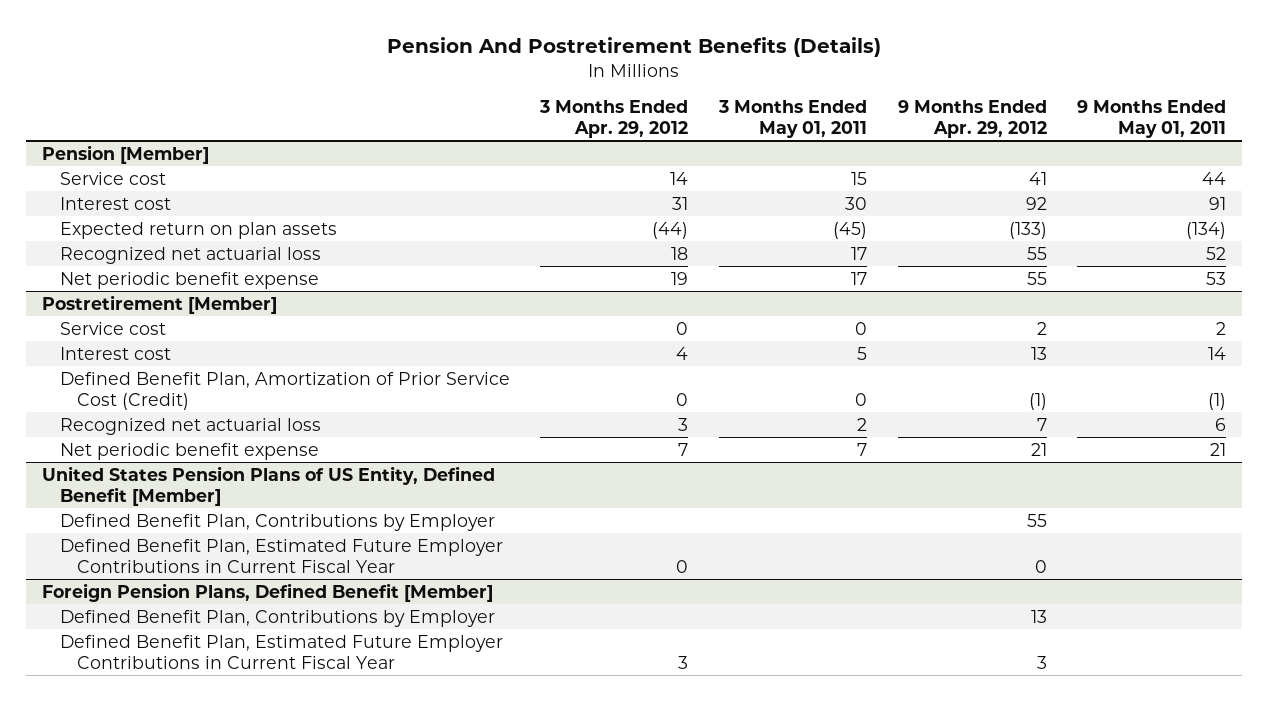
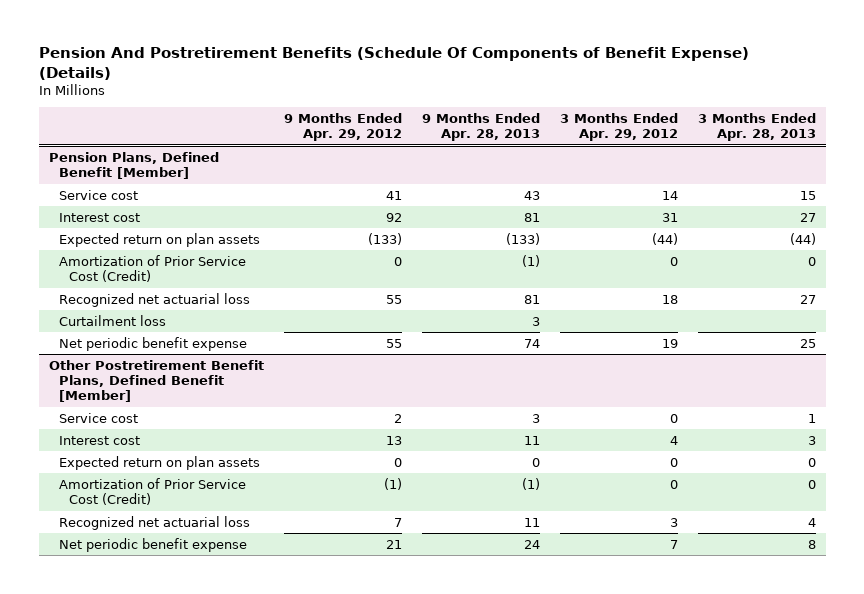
- Pension And Postretirement Benefits (Details)
+ Pension And Postretirement Benefits (Schedule Of Components of Benefit Expense) (Details)
- | 3 Months Ended Apr. 29, 2012 | 3 Months Ended May 01, 2011 | 9 Months Ended Apr. 29, 2012 | 9 Months Ended May 01, 2011
+ | 9 Months Ended Apr. 29, 2012 | 9 Months Ended Apr. 28, 2013 | 3 Months Ended Apr. 29, 2012 | 3 Months Ended Apr. 28, 2013
- Pension [Member]
+ Pension Plans, Defined Benefit [Member]
+ Amortization of Prior Service Cost (Credit) | 0 | (1) | 0 | 0
+ Curtailment loss | | 3 | |
- Postretirement [Member]
+ Other Postretirement Benefit Plans, Defined Benefit [Member]
- Defined Benefit Plan, Amortization of Prior Service Cost (Credit) | 0 | 0 | (1) | (1)
+ Expected return on plan assets | 0 | 0 | 0 | 0
+ Amortization of Prior Service Cost (Credit) | (1) | (1) | 0 | 0
- United States Pension Plans of US Entity, Defined Benefit [Member]
- Defined Benefit Plan, Contributions by Employer | | | 55 |
- Defined Benefit Plan, Estimated Future Employer Contributions in Current Fiscal Year | 0 | | 0 |
- Foreign Pension Plans, Defined Benefit [Member]
- Defined Benefit Plan, Contributions by Employer | | | 13 |
- Defined Benefit Plan, Estimated Future Employer Contributions in Current Fiscal Year | 3 | | 3 |

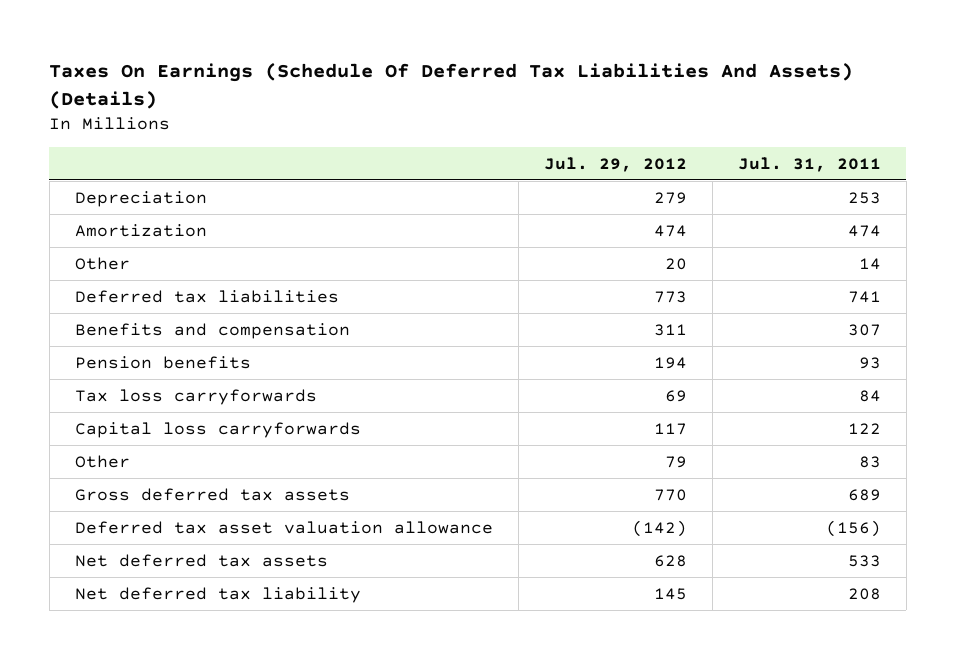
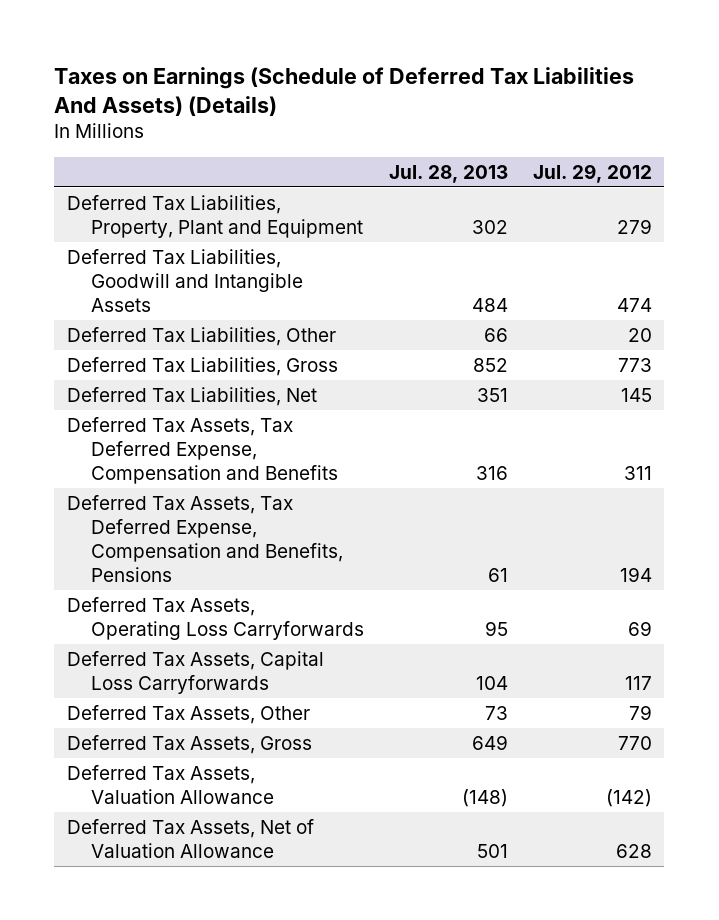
- Taxes On Earnings (Schedule Of Deferred Tax Liabilities And Assets) (Details)
+ Taxes on Earnings (Schedule of Deferred Tax Liabilities And Assets) (Details)
- | Jul. 29, 2012 | Jul. 31, 2011
+ | Jul. 28, 2013 | Jul. 29, 2012
- Depreciation | 279 | 253
- Amortization | 474 | 474
- Other | 20 | 14
- Deferred tax liabilities | 773 | 741
- Benefits and compensation | 311 | 307
- Pension benefits | 194 | 93
- Tax loss carryforwards | 69 | 84
- Capital loss carryforwards | 117 | 122
- Other | 79 | 83
- Gross deferred tax assets | 770 | 689
- Deferred tax asset valuation allowance | (142) | (156)
- Net deferred tax assets | 628 | 533
- Net deferred tax liability | 145 | 208
+ Deferred Tax Liabilities, Property, Plant and Equipment | 302 | 279
+ Deferred Tax Liabilities, Goodwill and Intangible Assets | 484 | 474
+ Deferred Tax Liabilities, Other | 66 | 20
+ Deferred Tax Liabilities, Gross | 852 | 773
+ Deferred Tax Liabilities, Net | 351 | 145
+ Deferred Tax Assets, Tax Deferred Expense, Compensation and Benefits | 316 | 311
+ Deferred Tax Assets, Tax Deferred Expense, Compensation and Benefits, Pensions | 61 | 194
+ Deferred Tax Assets, Operating Loss Carryforwards | 95 | 69
+ Deferred Tax Assets, Capital Loss Carryforwards | 104 | 117
+ Deferred Tax Assets, Other | 73 | 79
+ Deferred Tax Assets, Gross | 649 | 770
+ Deferred Tax Assets, Valuation Allowance | (148) | (142)
+ Deferred Tax Assets, Net of Valuation Allowance | 501 | 628

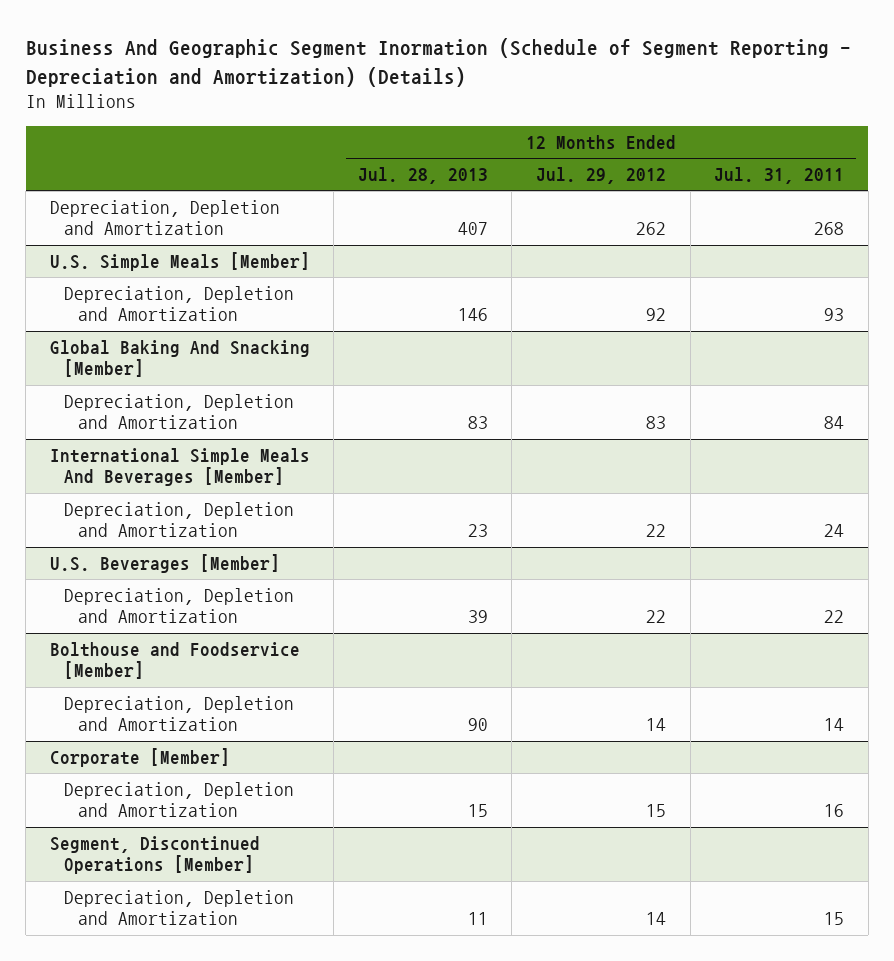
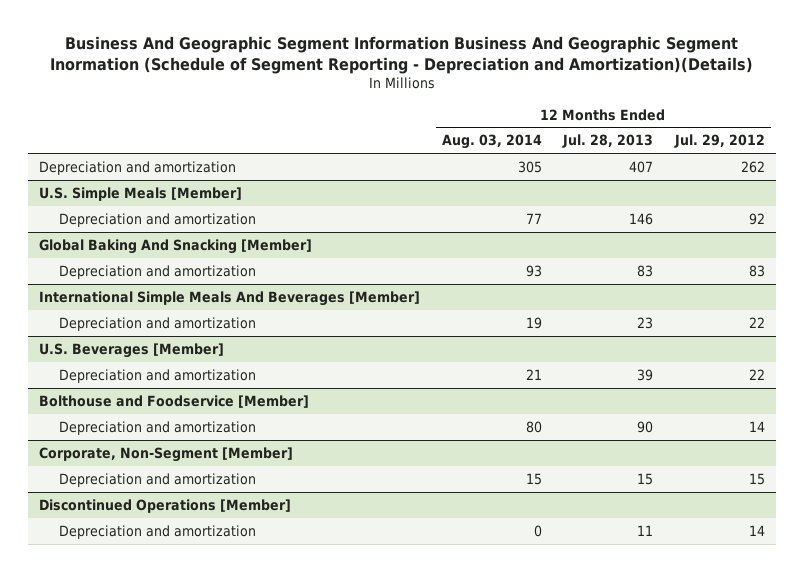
- Business And Geographic Segment Inormation (Schedule of Segment Reporting - Depreciation and Amortization) (Details)
+ Business And Geographic Segment Information Business And Geographic Segment Inormation (Schedule of Segment Reporting - Depreciation and Amortization)(Details)
- | 12 Months Ended Jul. 28, 2013 | 12 Months Ended Jul. 29, 2012 | 12 Months Ended Jul. 31, 2011
+ | 12 Months Ended Aug. 03, 2014 | 12 Months Ended Jul. 28, 2013 | 12 Months Ended Jul. 29, 2012
- Depreciation, Depletion and Amortization | 407 | 262 | 268
+ Depreciation and amortization | 305 | 407 | 262
@ U.S. Simple Meals [Member]
- Depreciation, Depletion and Amortization | 146 | 92 | 93
+ Depreciation and amortization | 77 | 146 | 92
@ Global Baking And Snacking [Member]
- Depreciation, Depletion and Amortization | 83 | 83 | 84
+ Depreciation and amortization | 93 | 83 | 83
@ International Simple Meals And Beverages [Member]
- Depreciation, Depletion and Amortization | 23 | 22 | 24
+ Depreciation and amortization | 19 | 23 | 22
@ U.S. Beverages [Member]
- Depreciation, Depletion and Amortization | 39 | 22 | 22
+ Depreciation and amortization | 21 | 39 | 22
@ Bolthouse and Foodservice [Member]
- Depreciation, Depletion and Amortization | 90 | 14 | 14
- Corporate [Member]
- Depreciation, Depletion and Amortization | 15 | 15 | 16
- Segment, Discontinued Operations [Member]
- Depreciation, Depletion and Amortization | 11 | 14 | 15
@ Bolthouse and Foodservice [Member]
+ Depreciation and amortization | 80 | 90 | 14
+ Corporate, Non-Segment [Member]
+ Depreciation and amortization | 15 | 15 | 15
+ Discontinued Operations [Member]
+ Depreciation and amortization | 0 | 11 | 14

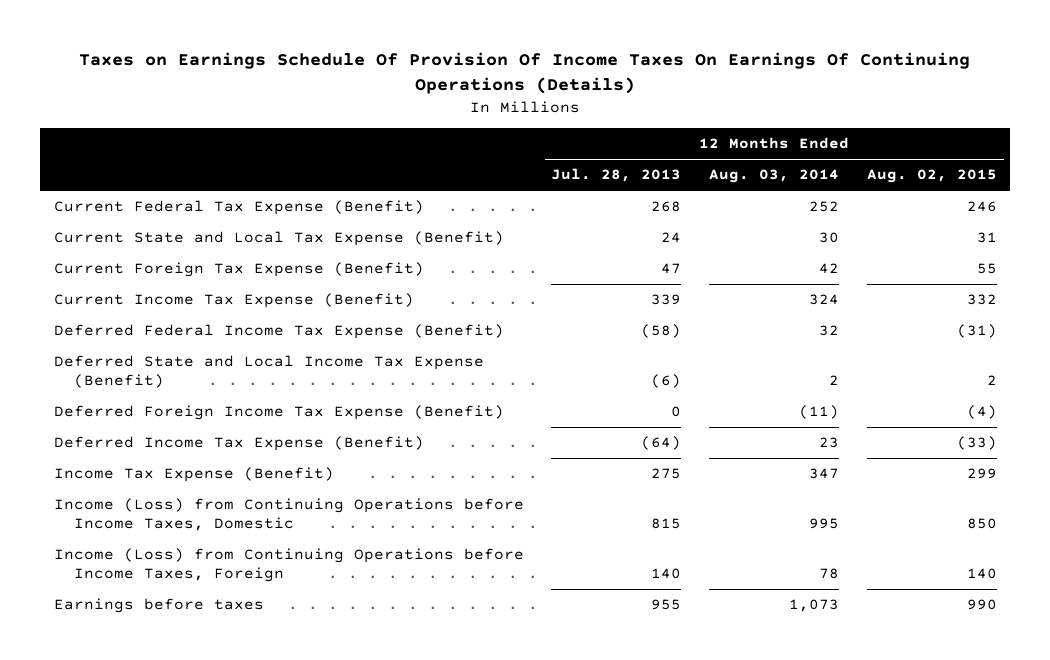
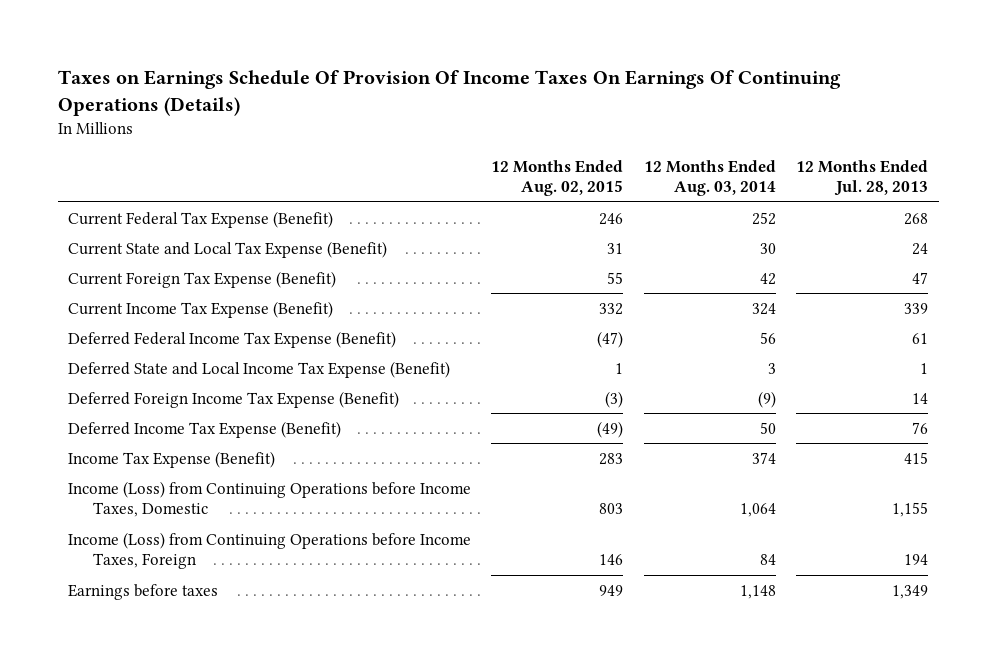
- | 12 Months Ended Jul. 28, 2013 | 12 Months Ended Aug. 03, 2014 | 12 Months Ended Aug. 02, 2015
+ | 12 Months Ended Aug. 02, 2015 | 12 Months Ended Aug. 03, 2014 | 12 Months Ended Jul. 28, 2013
- Deferred Federal Income Tax Expense (Benefit) | (58) | 32 | (31)
- Deferred State and Local Income Tax Expense (Benefit) | (6) | 2 | 2
- Deferred Foreign Income Tax Expense (Benefit) | 0 | (11) | (4)
- Deferred Income Tax Expense (Benefit) | (64) | 23 | (33)
- Income Tax Expense (Benefit) | 275 | 347 | 299
- Income (Loss) from Continuing Operations before Income Taxes, Domestic | 815 | 995 | 850
- Income (Loss) from Continuing Operations before Income Taxes, Foreign | 140 | 78 | 140
- Earnings before taxes | 955 | 1,073 | 990
+ Deferred Federal Income Tax Expense (Benefit) | (47) | 56 | 61
+ Deferred State and Local Income Tax Expense (Benefit) | 1 | 3 | 1
+ Deferred Foreign Income Tax Expense (Benefit) | (3) | (9) | 14
+ Deferred Income Tax Expense (Benefit) | (49) | 50 | 76
+ Income Tax Expense (Benefit) | 283 | 374 | 415
+ Income (Loss) from Continuing Operations before Income Taxes, Domestic | 803 | 1,064 | 1,155
+ Income (Loss) from Continuing Operations before Income Taxes, Foreign | 146 | 84 | 194
+ Earnings before taxes | 949 | 1,148 | 1,349

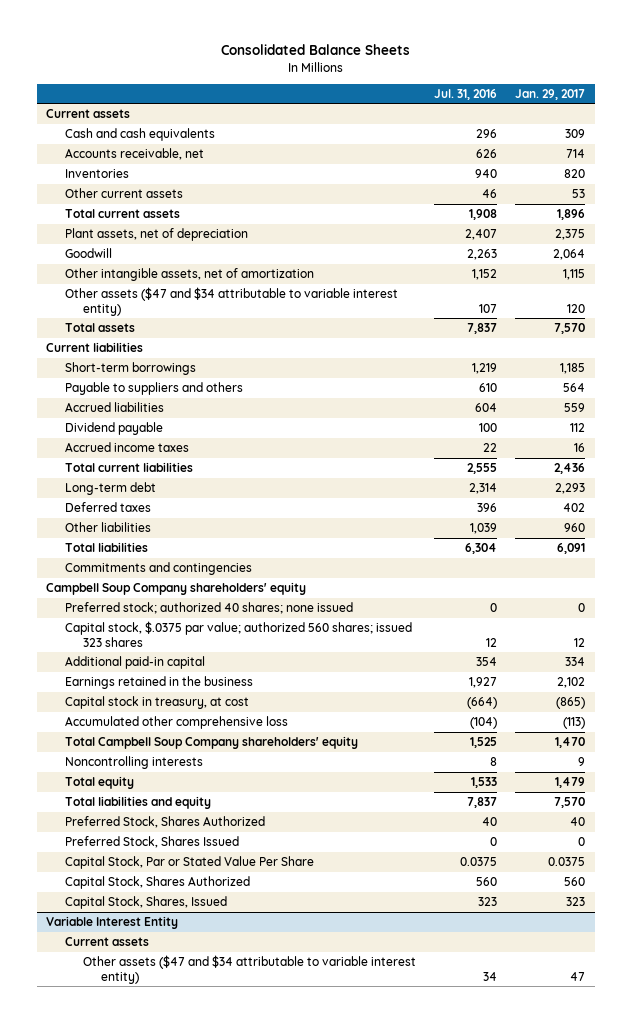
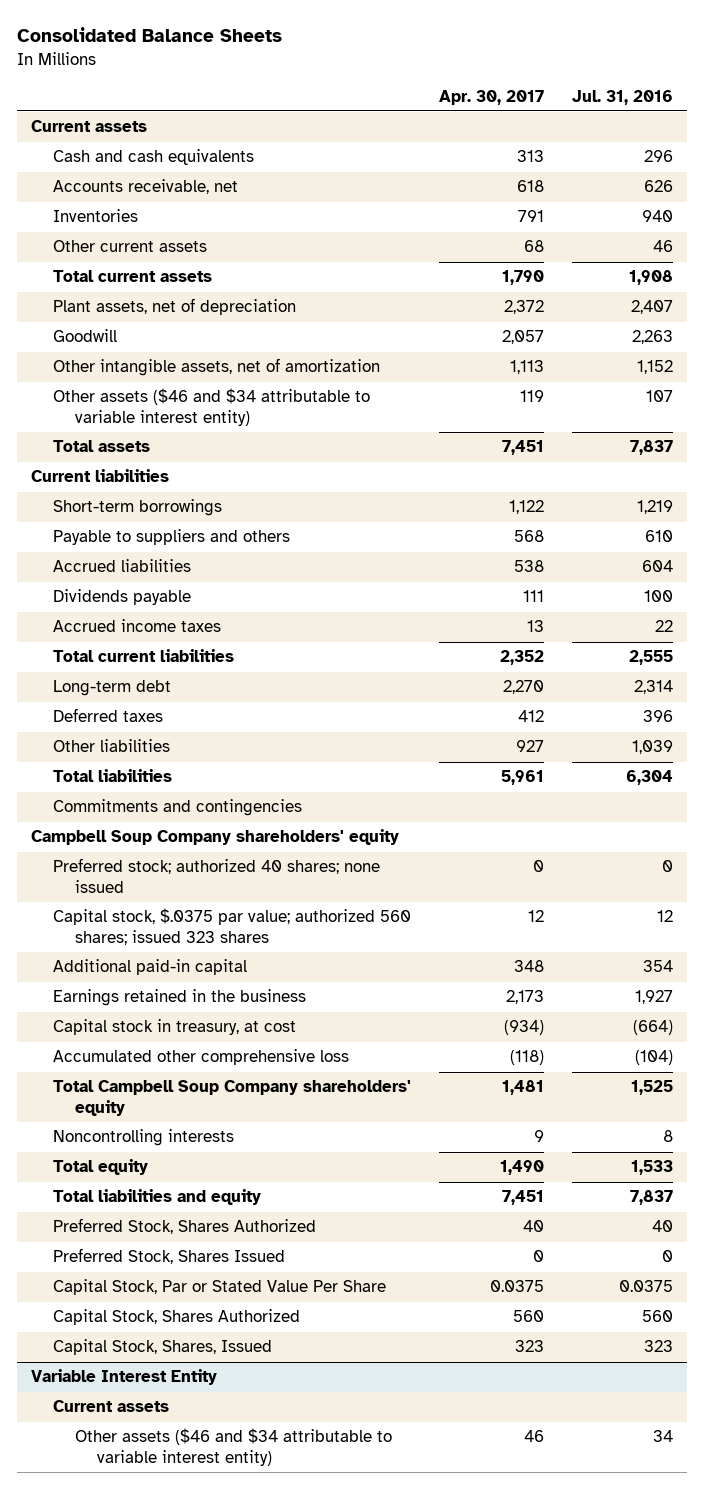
- | Jul. 31, 2016 | Jan. 29, 2017
+ | Apr. 30, 2017 | Jul. 31, 2016
- Other assets ($47 and $34 attributable to variable interest entity) | 107 | 120
+ Other assets ($46 and $34 attributable to variable interest entity) | 119 | 107
- Dividend payable | 100 | 112
+ Dividends payable | 111 | 100
@ Variable Interest Entity
- Other assets ($47 and $34 attributable to variable interest entity) | 34 | 47
+ Other assets ($46 and $34 attributable to variable interest entity) | 46 | 34

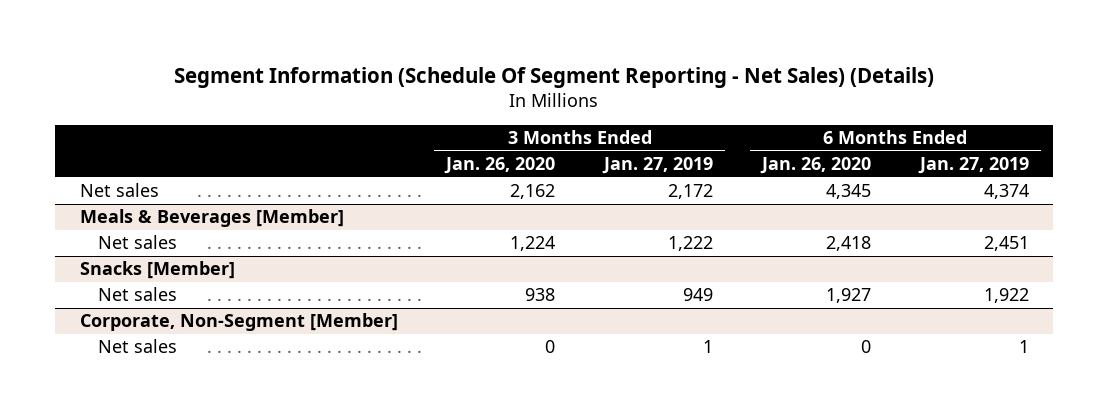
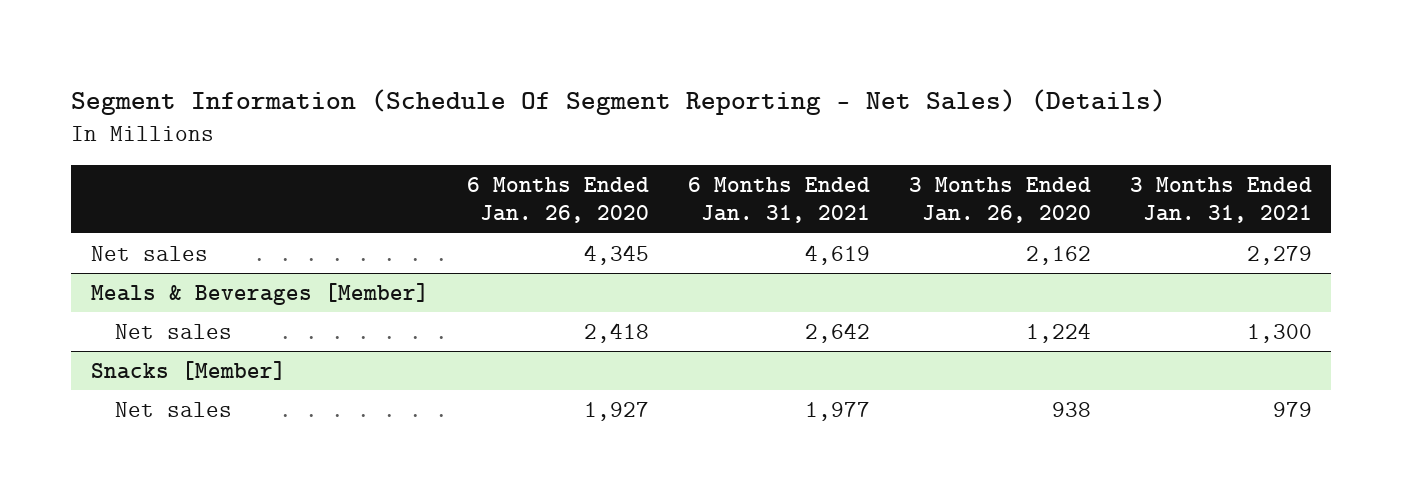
- | 3 Months Ended Jan. 26, 2020 | 3 Months Ended Jan. 27, 2019 | 6 Months Ended Jan. 26, 2020 | 6 Months Ended Jan. 27, 2019
+ | 6 Months Ended Jan. 26, 2020 | 6 Months Ended Jan. 31, 2021 | 3 Months Ended Jan. 26, 2020 | 3 Months Ended Jan. 31, 2021
- Corporate, Non-Segment [Member]
- Net sales | 0 | 1 | 0 | 1

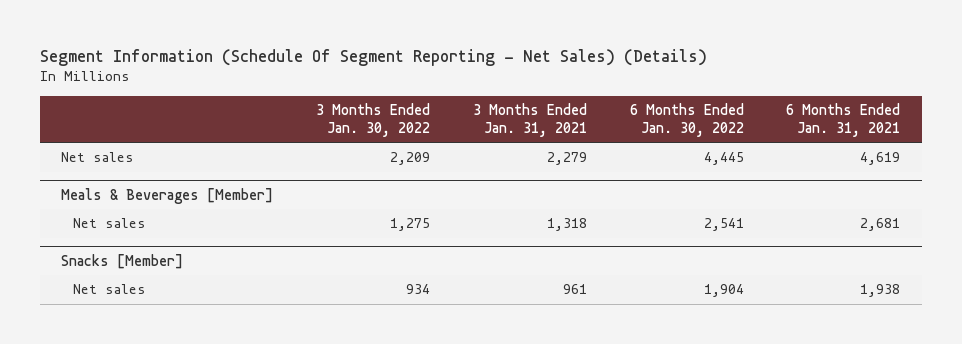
- | 6 Months Ended Jan. 26, 2020 | 6 Months Ended Jan. 31, 2021 | 3 Months Ended Jan. 26, 2020 | 3 Months Ended Jan. 31, 2021
+ | 3 Months Ended Jan. 30, 2022 | 3 Months Ended Jan. 31, 2021 | 6 Months Ended Jan. 30, 2022 | 6 Months Ended Jan. 31, 2021
@ Meals & Beverages [Member]
- Net sales | 2,418 | 2,642 | 1,224 | 1,300
+ Net sales | 1,275 | 1,318 | 2,541 | 2,681
@ Snacks [Member]
- Net sales | 1,927 | 1,977 | 938 | 979
+ Net sales | 934 | 961 | 1,904 | 1,938

